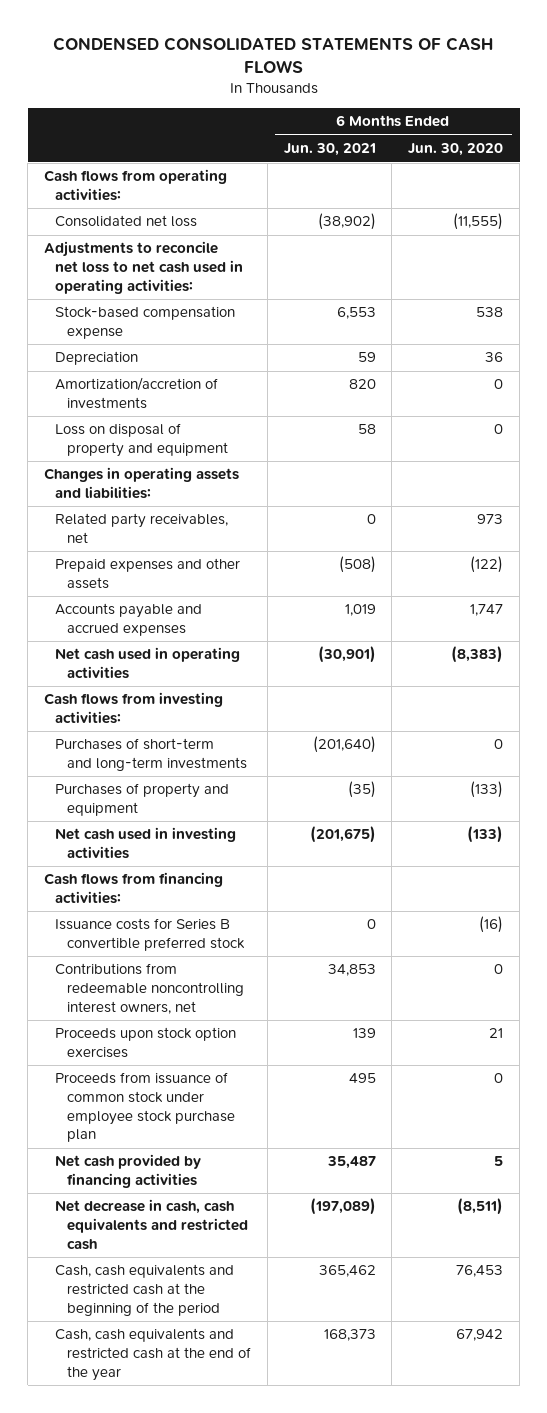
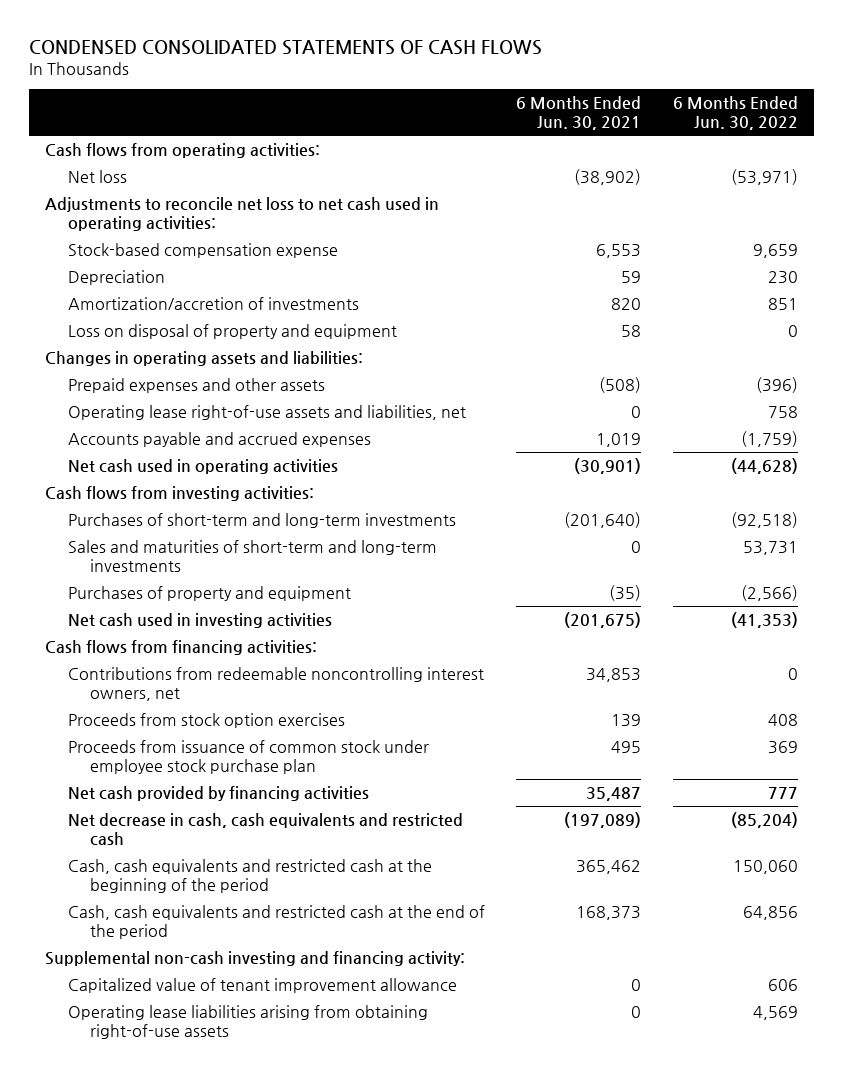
- | 6 Months Ended Jun. 30, 2021 | 6 Months Ended Jun. 30, 2020
+ | 6 Months Ended Jun. 30, 2021 | 6 Months Ended Jun. 30, 2022
- Consolidated net loss | (38,902) | (11,555)
+ Net loss | (38,902) | (53,971)
- Related party receivables, net | 0 | 973
+ Operating lease right-of-use assets and liabilities, net | 0 | 758
+ Sales and maturities of short-term and long-term investments | 0 | 53,731
- Issuance costs for Series B convertible preferred stock | 0 | (16)
- Proceeds upon stock option exercises | 139 | 21
+ Proceeds from stock option exercises | 139 | 408
- Cash, cash equivalents and restricted cash at the end of the year | 168,373 | 67,942
+ Cash, cash equivalents and restricted cash at the end of the period | 168,373 | 64,856
+ Supplemental non-cash investing and financing activity:
+ Capitalized value of tenant improvement allowance | 0 | 606
+ Operating lease liabilities arising from obtaining right-of-use assets | 0 | 4,569

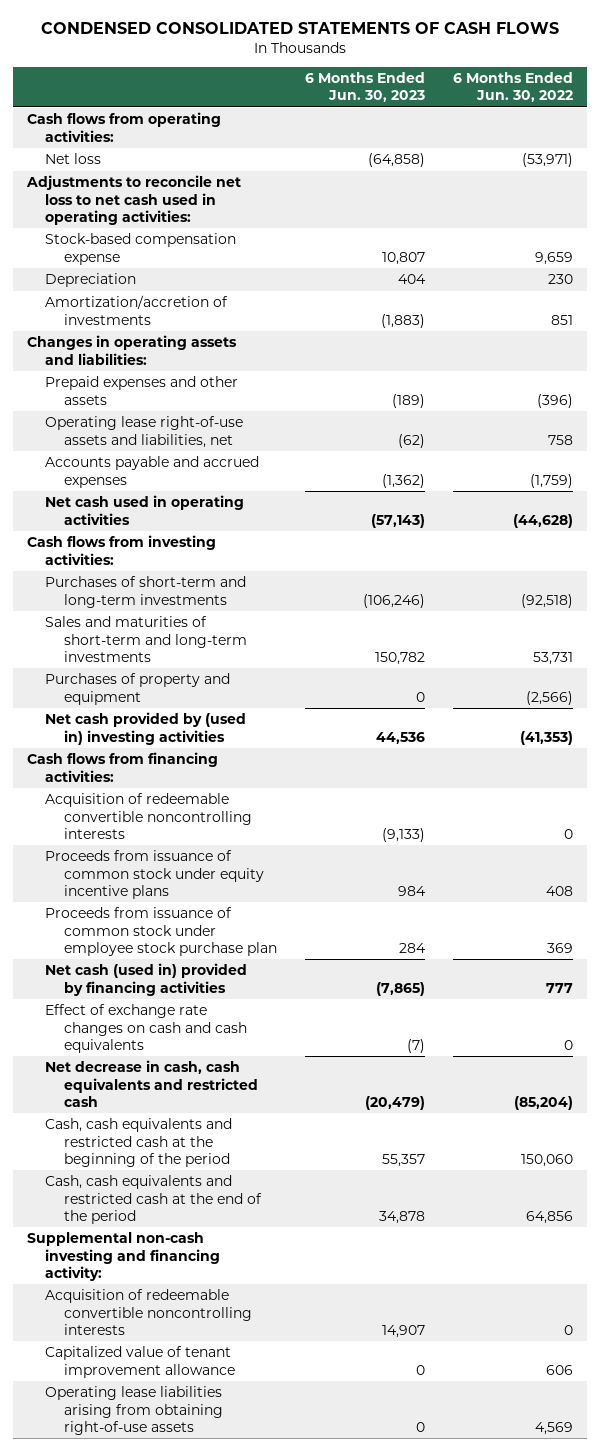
- | 6 Months Ended Jun. 30, 2021 | 6 Months Ended Jun. 30, 2022
+ | 6 Months Ended Jun. 30, 2023 | 6 Months Ended Jun. 30, 2022
- Loss on disposal of property and equipment | 58 | 0
- Net cash used in investing activities | (201,675) | (41,353)
+ Net cash provided by (used in) investing activities | 44,536 | (41,353)
- Contributions from redeemable noncontrolling interest owners, net | 34,853 | 0
- Proceeds from stock option exercises | 139 | 408
+ Acquisition of redeemable convertible noncontrolling interests | (9,133) | 0
+ Proceeds from issuance of common stock under equity incentive plans | 984 | 408
- Net cash provided by financing activities | 35,487 | 777
+ Net cash (used in) provided by financing activities | (7,865) | 777
+ Effect of exchange rate changes on cash and cash equivalents | (7) | 0
+ Acquisition of redeemable convertible noncontrolling interests | 14,907 | 0

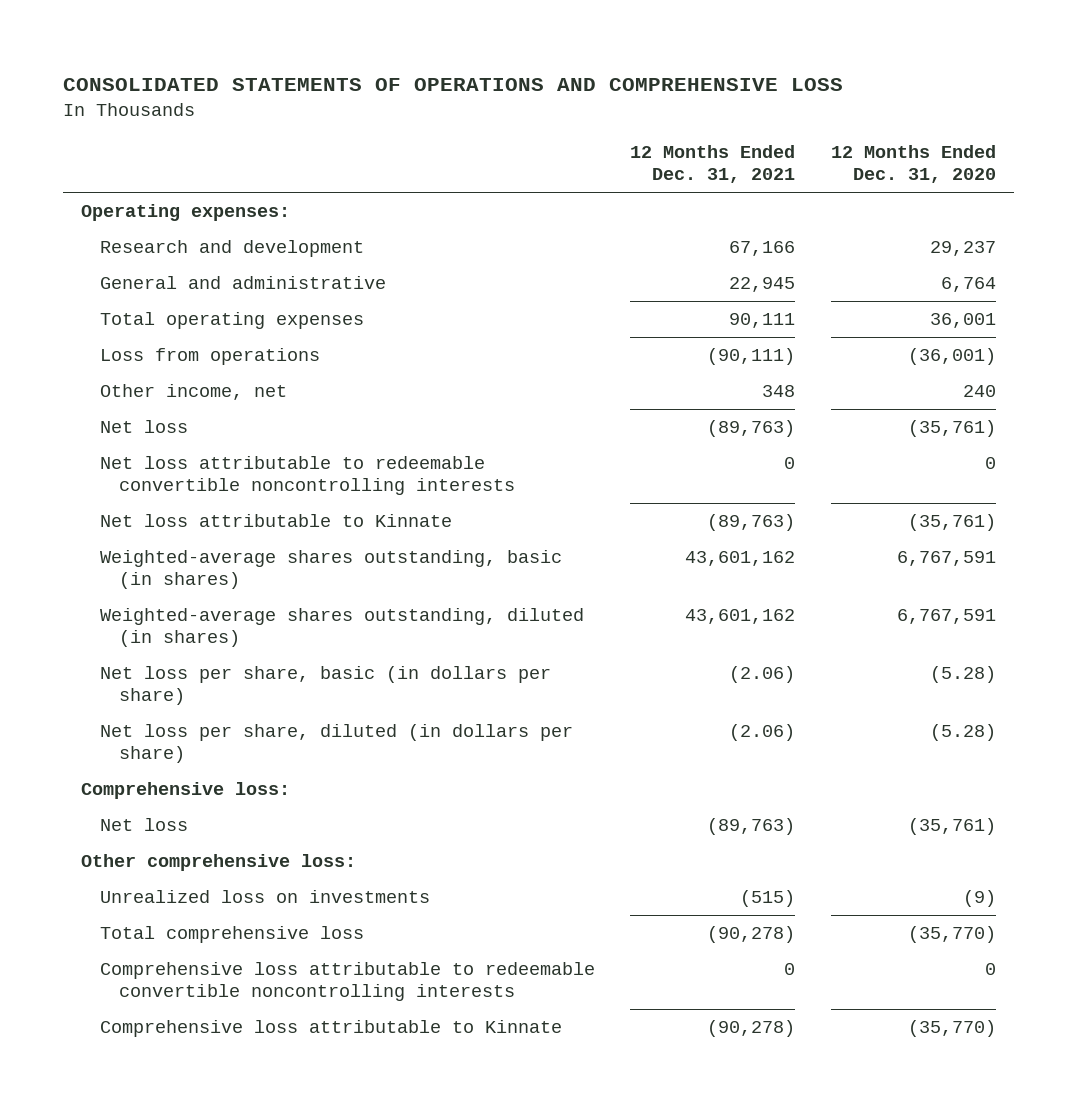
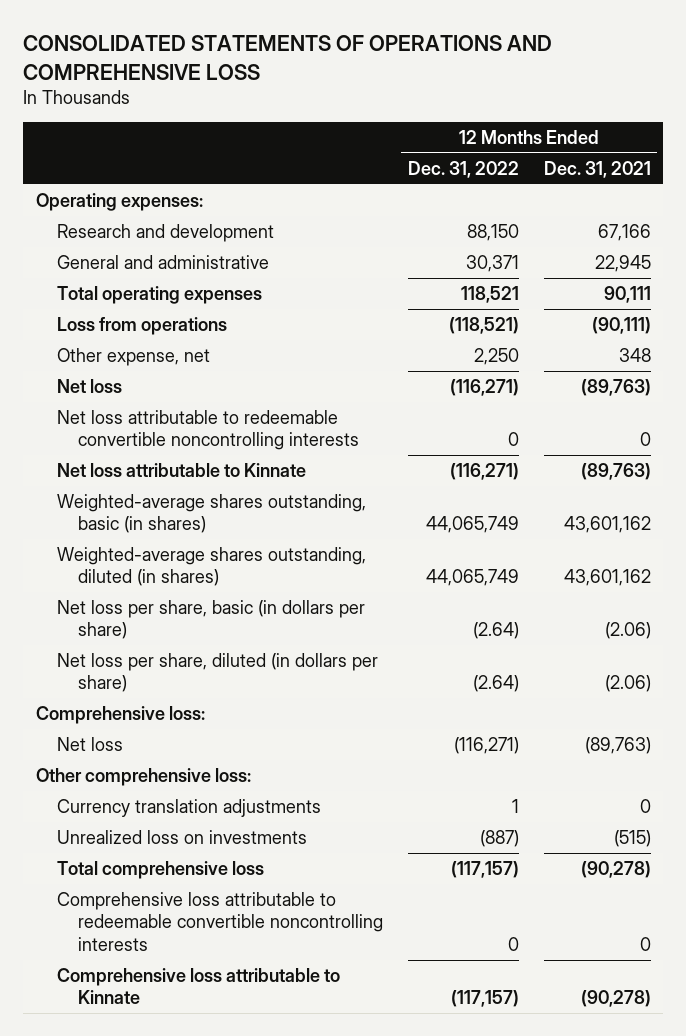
- | 12 Months Ended Dec. 31, 2021 | 12 Months Ended Dec. 31, 2020
+ | 12 Months Ended Dec. 31, 2022 | 12 Months Ended Dec. 31, 2021
- Other income, net | 348 | 240
+ Other expense, net | 2,250 | 348
+ Currency translation adjustments | 1 | 0

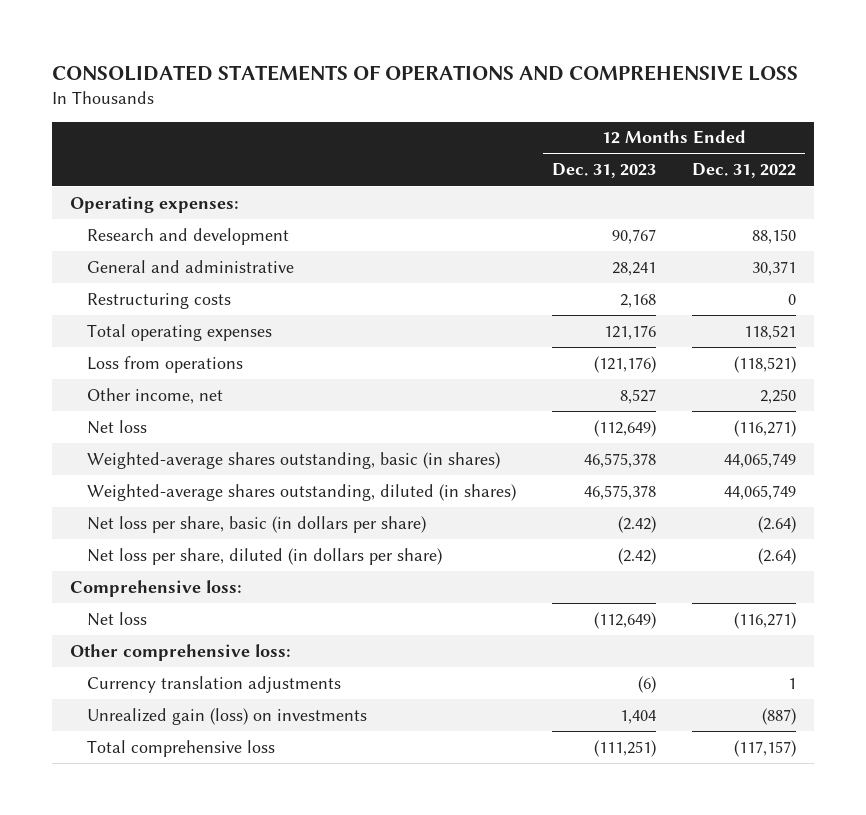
- | 12 Months Ended Dec. 31, 2022 | 12 Months Ended Dec. 31, 2021
+ | 12 Months Ended Dec. 31, 2023 | 12 Months Ended Dec. 31, 2022
+ Restructuring costs | 2,168 | 0
- Other expense, net | 2,250 | 348
+ Other income, net | 8,527 | 2,250
- Net loss attributable to redeemable convertible noncontrolling interests | 0 | 0
- Net loss attributable to Kinnate | (116,271) | (89,763)
- Unrealized loss on investments | (887) | (515)
+ Unrealized gain (loss) on investments | 1,404 | (887)
- Comprehensive loss attributable to redeemable convertible noncontrolling interests | 0 | 0
- Comprehensive loss attributable to Kinnate | (117,157) | (90,278)

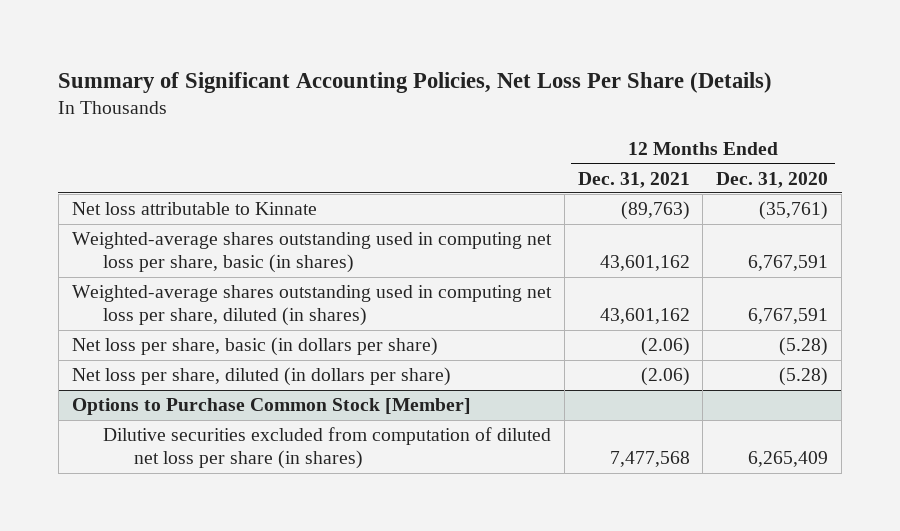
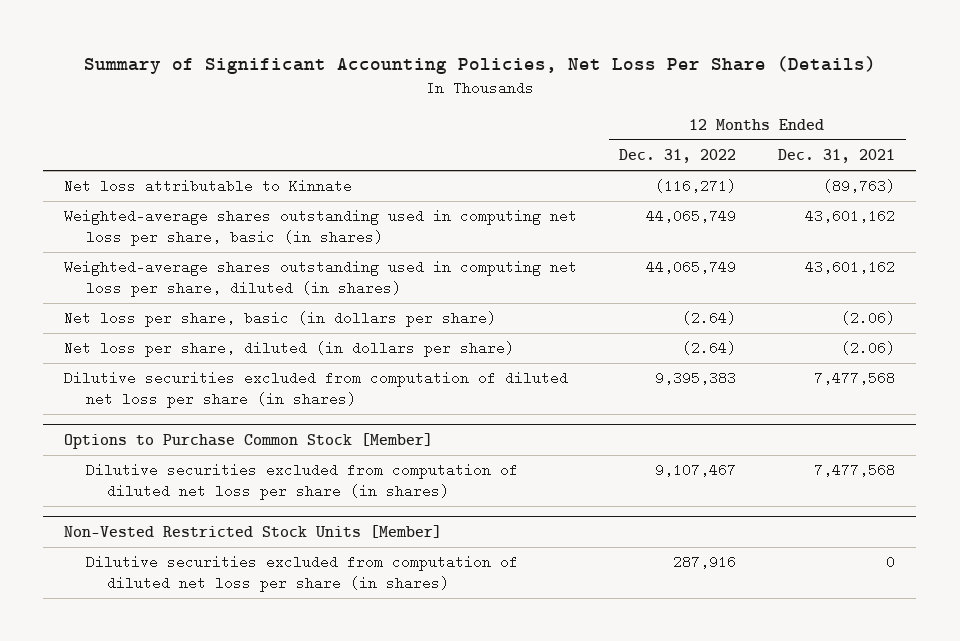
- | 12 Months Ended Dec. 31, 2021 | 12 Months Ended Dec. 31, 2020
+ | 12 Months Ended Dec. 31, 2022 | 12 Months Ended Dec. 31, 2021
+ Dilutive securities excluded from computation of diluted net loss per share (in shares) | 9,395,383 | 7,477,568
+ Non-Vested Restricted Stock Units [Member]
+ Dilutive securities excluded from computation of diluted net loss per share (in shares) | 287,916 | 0

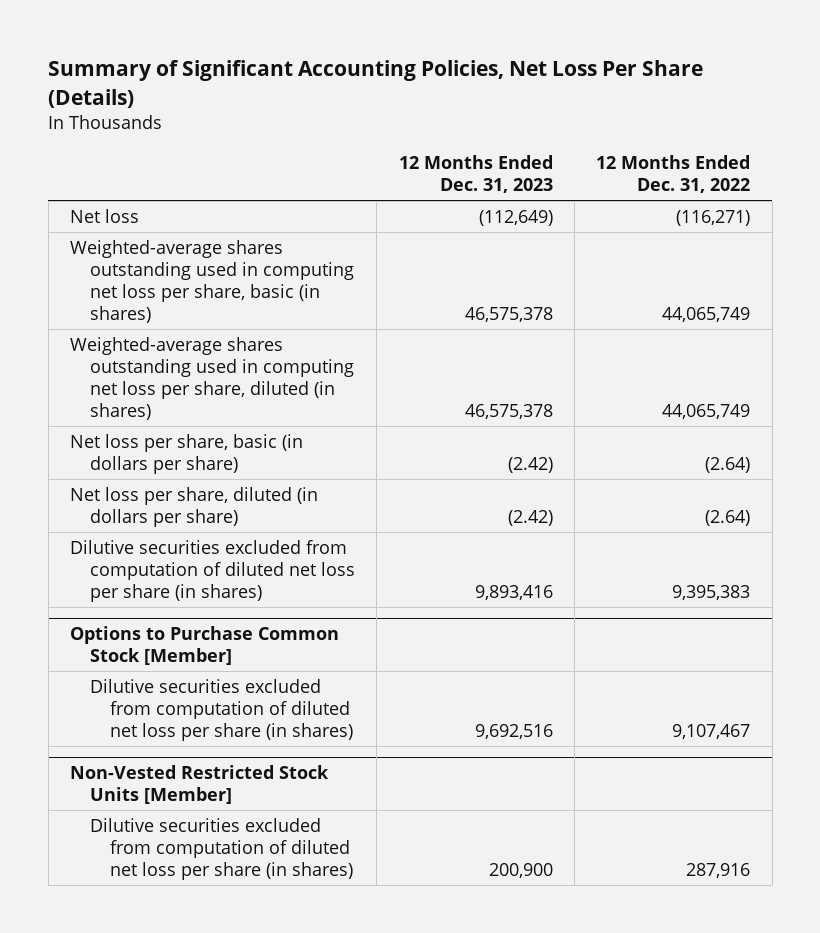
- | 12 Months Ended Dec. 31, 2022 | 12 Months Ended Dec. 31, 2021
+ | 12 Months Ended Dec. 31, 2023 | 12 Months Ended Dec. 31, 2022
- Net loss attributable to Kinnate | (116,271) | (89,763)
+ Net loss | (112,649) | (116,271)

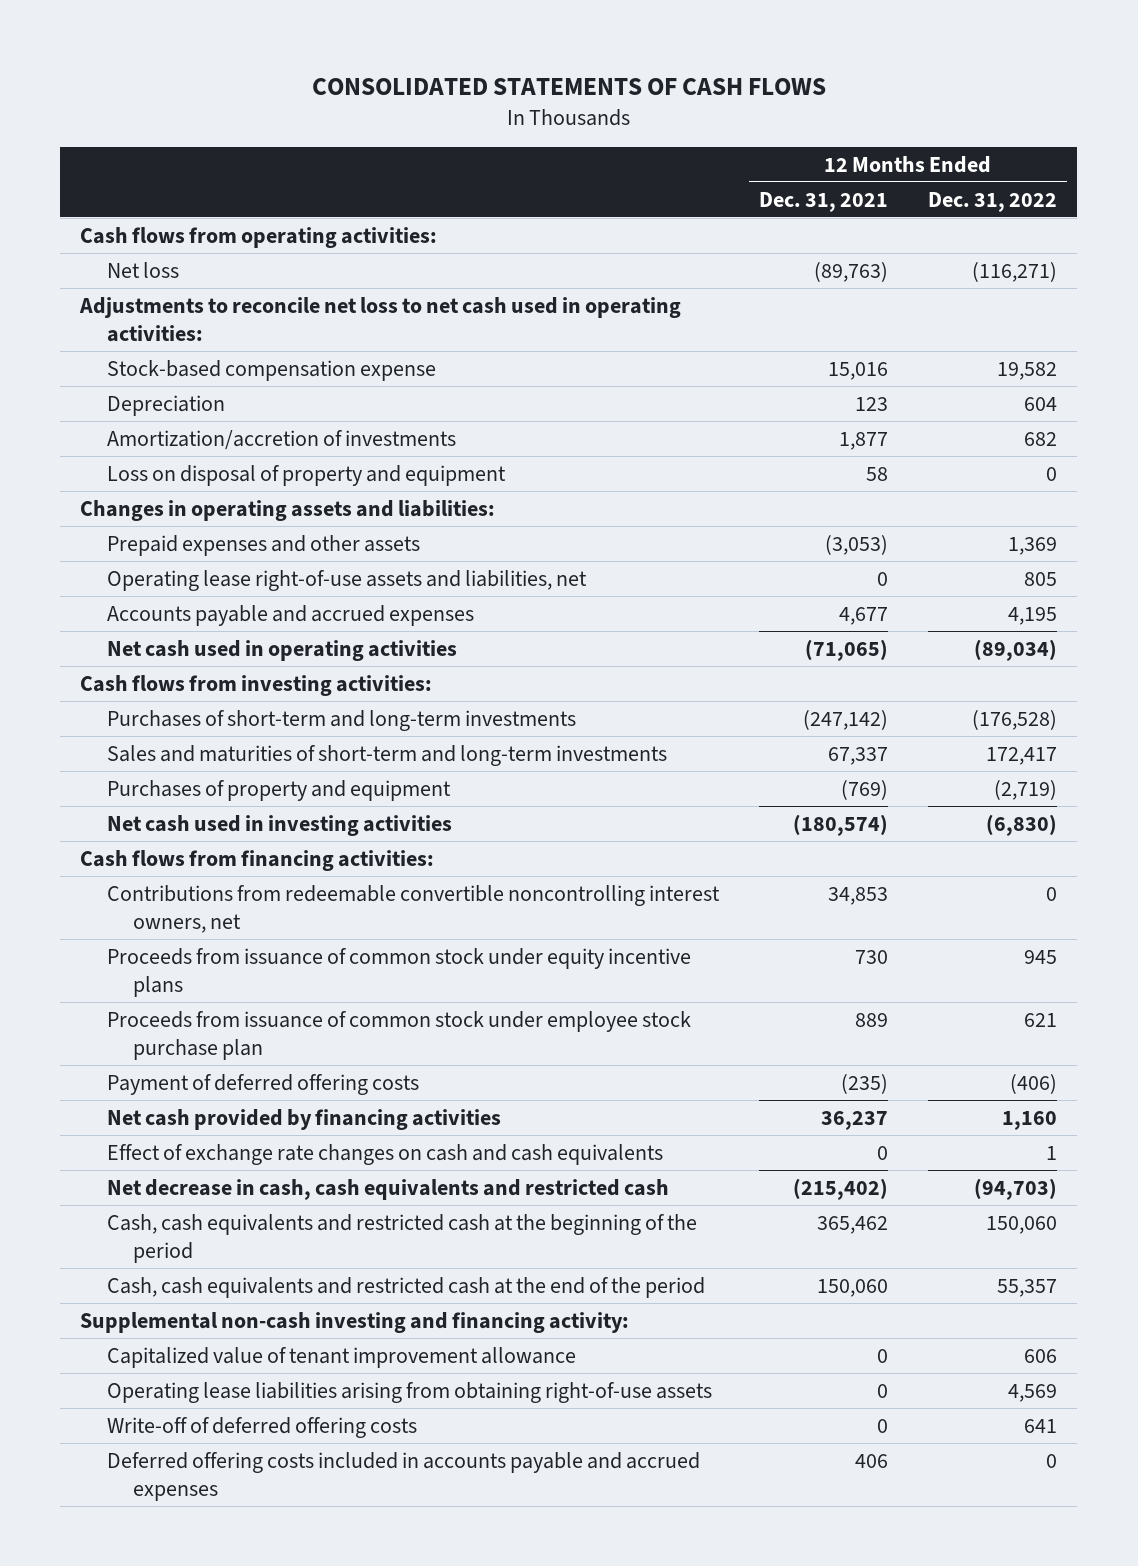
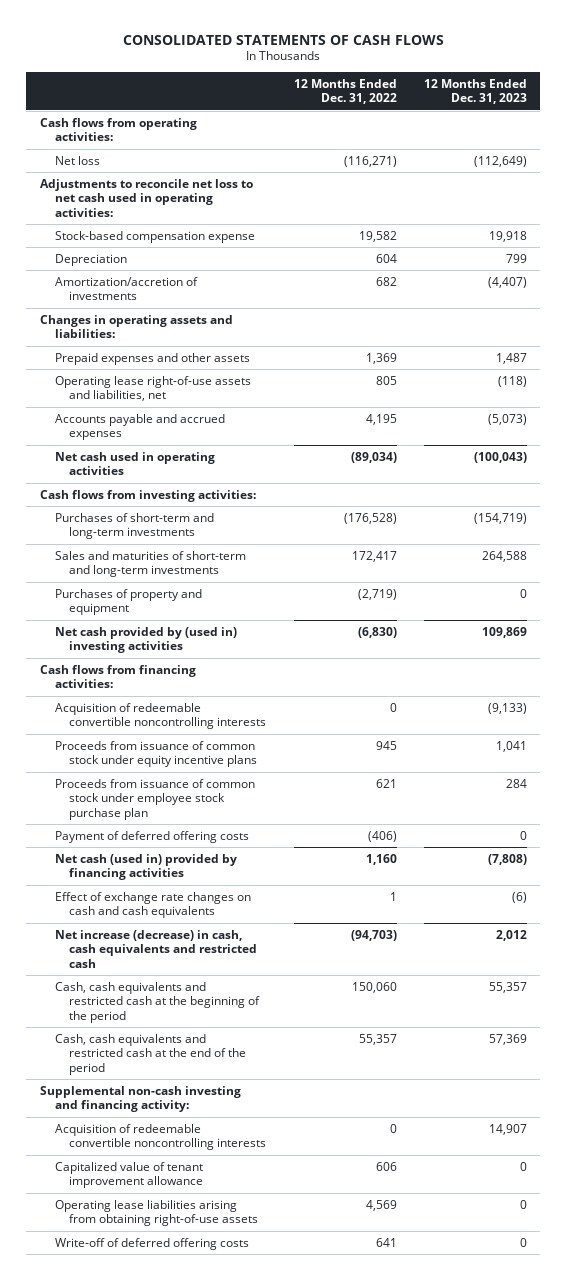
- | 12 Months Ended Dec. 31, 2021 | 12 Months Ended Dec. 31, 2022
+ | 12 Months Ended Dec. 31, 2022 | 12 Months Ended Dec. 31, 2023
- Loss on disposal of property and equipment | 58 | 0
- Net cash used in investing activities | (180,574) | (6,830)
+ Net cash provided by (used in) investing activities | (6,830) | 109,869
- Contributions from redeemable convertible noncontrolling interest owners, net | 34,853 | 0
+ Acquisition of redeemable convertible noncontrolling interests | 0 | (9,133)
- Net cash provided by financing activities | 36,237 | 1,160
+ Net cash (used in) provided by financing activities | 1,160 | (7,808)
- Net decrease in cash, cash equivalents and restricted cash | (215,402) | (94,703)
+ Net increase (decrease) in cash, cash equivalents and restricted cash | (94,703) | 2,012
+ Acquisition of redeemable convertible noncontrolling interests | 0 | 14,907
- Deferred offering costs included in accounts payable and accrued expenses | 406 | 0

